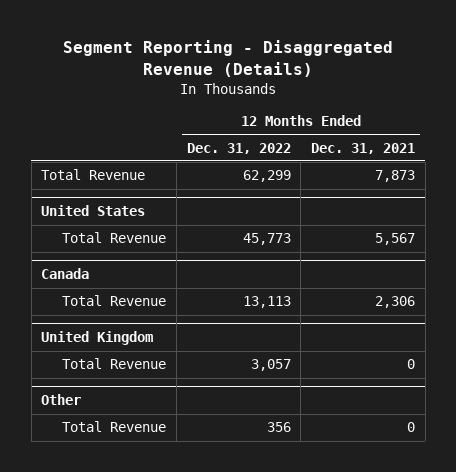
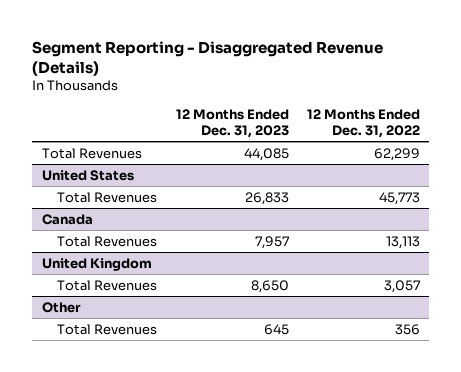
- | 12 Months Ended Dec. 31, 2022 | 12 Months Ended Dec. 31, 2021
+ | 12 Months Ended Dec. 31, 2023 | 12 Months Ended Dec. 31, 2022
- Total Revenue | 62,299 | 7,873
+ Total Revenues | 44,085 | 62,299
@ United States
- Total Revenue | 45,773 | 5,567
+ Total Revenues | 26,833 | 45,773
@ Canada
- Total Revenue | 13,113 | 2,306
+ Total Revenues | 7,957 | 13,113
@ United Kingdom
- Total Revenue | 3,057 | 0
+ Total Revenues | 8,650 | 3,057
@ Other
- Total Revenue | 356 | 0
+ Total Revenues | 645 | 356

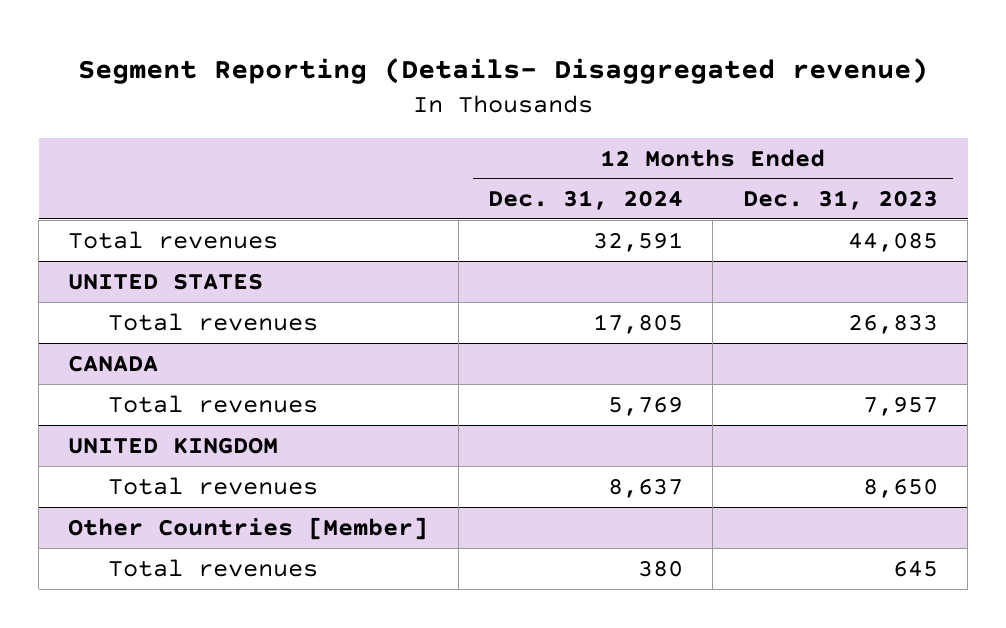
- Segment Reporting - Disaggregated Revenue (Details)
+ Segment Reporting (Details- Disaggregated revenue)
- | 12 Months Ended Dec. 31, 2023 | 12 Months Ended Dec. 31, 2022
+ | 12 Months Ended Dec. 31, 2024 | 12 Months Ended Dec. 31, 2023
- Total Revenues | 44,085 | 62,299
- United States
- Total Revenues | 26,833 | 45,773
- Canada
- Total Revenues | 7,957 | 13,113
- United Kingdom
- Total Revenues | 8,650 | 3,057
- Other
- Total Revenues | 645 | 356
+ Total revenues | 32,591 | 44,085
+ UNITED STATES
+ Total revenues | 17,805 | 26,833
+ CANADA
+ Total revenues | 5,769 | 7,957
+ UNITED KINGDOM
+ Total revenues | 8,637 | 8,650
+ Other Countries [Member]
+ Total revenues | 380 | 645

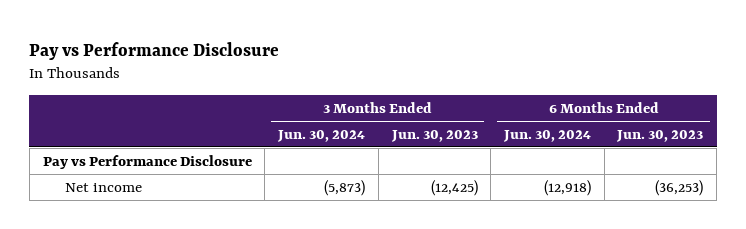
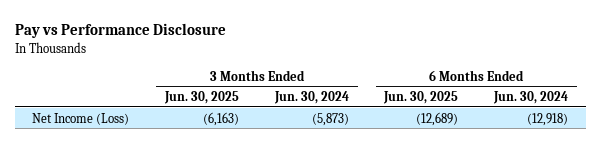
- | 3 Months Ended Jun. 30, 2024 | 3 Months Ended Jun. 30, 2023 | 6 Months Ended Jun. 30, 2024 | 6 Months Ended Jun. 30, 2023
+ | 3 Months Ended Jun. 30, 2025 | 3 Months Ended Jun. 30, 2024 | 6 Months Ended Jun. 30, 2025 | 6 Months Ended Jun. 30, 2024
- Pay vs Performance Disclosure
- Net income | (5,873) | (12,425) | (12,918) | (36,253)
+ Net Income (Loss) | (6,163) | (5,873) | (12,689) | (12,918)

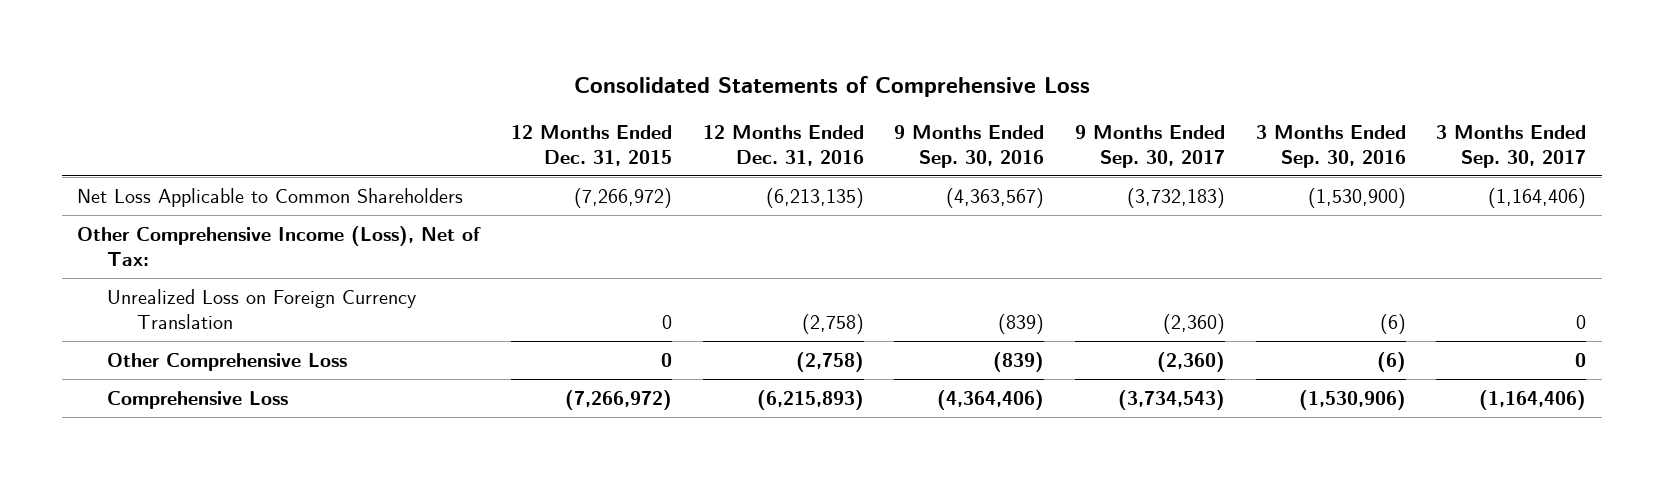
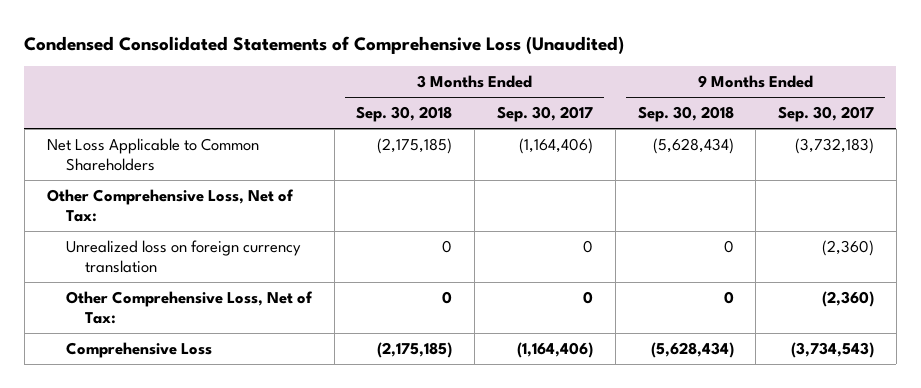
- Consolidated Statements of Comprehensive Loss
+ Condensed Consolidated Statements of Comprehensive Loss (Unaudited)
- | 12 Months Ended Dec. 31, 2015 | 12 Months Ended Dec. 31, 2016 | 9 Months Ended Sep. 30, 2016 | 9 Months Ended Sep. 30, 2017 | 3 Months Ended Sep. 30, 2016 | 3 Months Ended Sep. 30, 2017
+ | 3 Months Ended Sep. 30, 2018 | 3 Months Ended Sep. 30, 2017 | 9 Months Ended Sep. 30, 2018 | 9 Months Ended Sep. 30, 2017
- Other Comprehensive Income (Loss), Net of Tax:
- Unrealized Loss on Foreign Currency Translation | 0 | (2,758) | (839) | (2,360) | (6) | 0
- Other Comprehensive Loss | 0 | (2,758) | (839) | (2,360) | (6) | 0
+ Other Comprehensive Loss, Net of Tax:
+ Unrealized loss on foreign currency translation | 0 | 0 | 0 | (2,360)
+ Other Comprehensive Loss, Net of Tax: | 0 | 0 | 0 | (2,360)

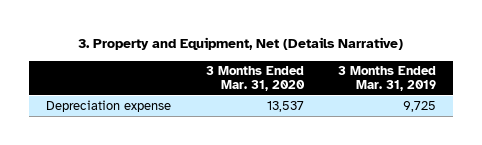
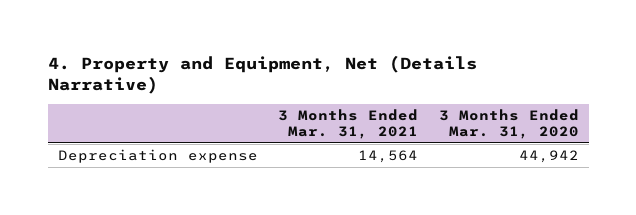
- 3. Property and Equipment, Net (Details Narrative)
+ 4. Property and Equipment, Net (Details Narrative)
- | 3 Months Ended Mar. 31, 2020 | 3 Months Ended Mar. 31, 2019
+ | 3 Months Ended Mar. 31, 2021 | 3 Months Ended Mar. 31, 2020
- Depreciation expense | 13,537 | 9,725
+ Depreciation expense | 14,564 | 44,942

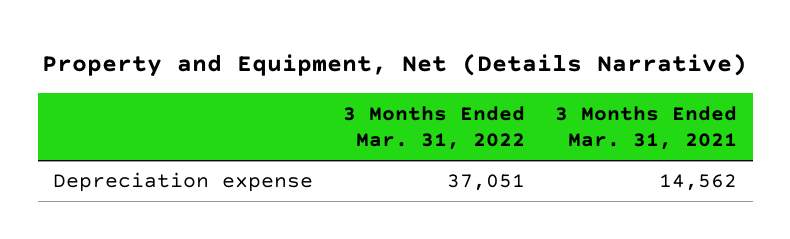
- 4. Property and Equipment, Net (Details Narrative)
+ Property and Equipment, Net (Details Narrative)
- | 3 Months Ended Mar. 31, 2021 | 3 Months Ended Mar. 31, 2020
+ | 3 Months Ended Mar. 31, 2022 | 3 Months Ended Mar. 31, 2021
- Depreciation expense | 14,564 | 44,942
+ Depreciation expense | 37,051 | 14,562

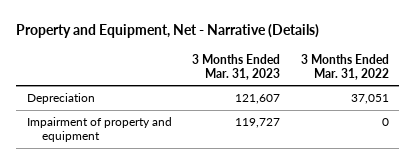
- Property and Equipment, Net (Details Narrative)
+ Property and Equipment, Net - Narrative (Details)
- | 3 Months Ended Mar. 31, 2022 | 3 Months Ended Mar. 31, 2021
+ | 3 Months Ended Mar. 31, 2023 | 3 Months Ended Mar. 31, 2022
- Depreciation expense | 37,051 | 14,562
+ Depreciation | 121,607 | 37,051
+ Impairment of property and equipment | 119,727 | 0

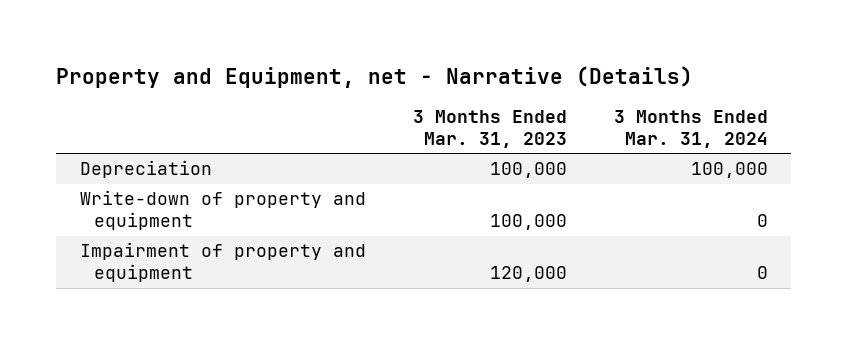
- Property and Equipment, Net - Narrative (Details)
+ Property and Equipment, net - Narrative (Details)
- | 3 Months Ended Mar. 31, 2023 | 3 Months Ended Mar. 31, 2022
+ | 3 Months Ended Mar. 31, 2023 | 3 Months Ended Mar. 31, 2024
- Depreciation | 121,607 | 37,051
- Impairment of property and equipment | 119,727 | 0
+ Depreciation | 100,000 | 100,000
+ Write-down of property and equipment | 100,000 | 0
+ Impairment of property and equipment | 120,000 | 0

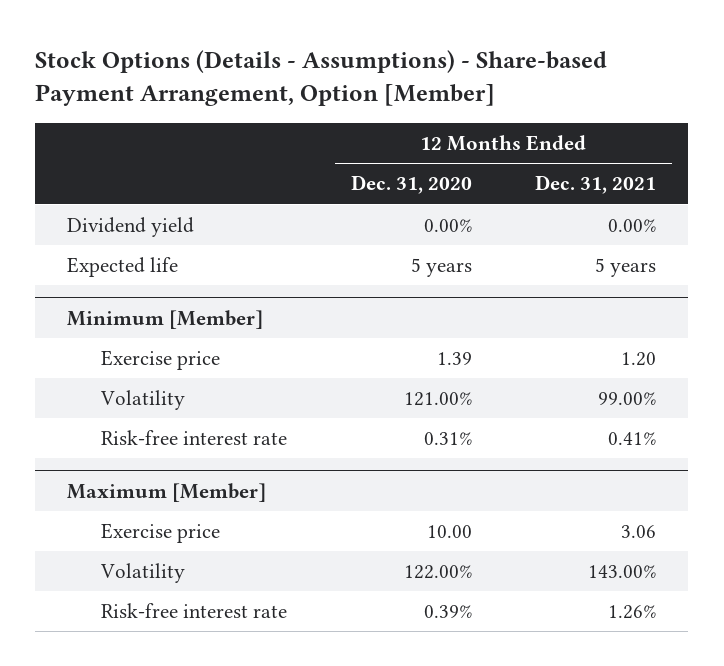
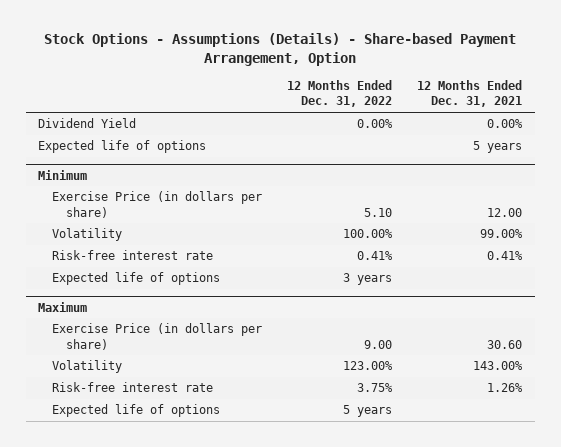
- Stock Options (Details - Assumptions) - Share-based Payment Arrangement, Option [Member]
+ Stock Options - Assumptions (Details) - Share-based Payment Arrangement, Option
- | 12 Months Ended Dec. 31, 2020 | 12 Months Ended Dec. 31, 2021
+ | 12 Months Ended Dec. 31, 2022 | 12 Months Ended Dec. 31, 2021
- Dividend yield | 0.00% | 0.00%
- Expected life | 5 years | 5 years
- Minimum [Member]
- Exercise price | 1.39 | 1.20
+ Dividend Yield | 0.00% | 0.00%
+ Expected life of options | | 5 years
+ Minimum
+ Exercise Price (in dollars per share) | 5.10 | 12.00
- Maximum [Member]
- Exercise price | 10.00 | 3.06
+ Expected life of options | 3 years |
+ Maximum
+ Exercise Price (in dollars per share) | 9.00 | 30.60
+ Expected life of options | 5 years |

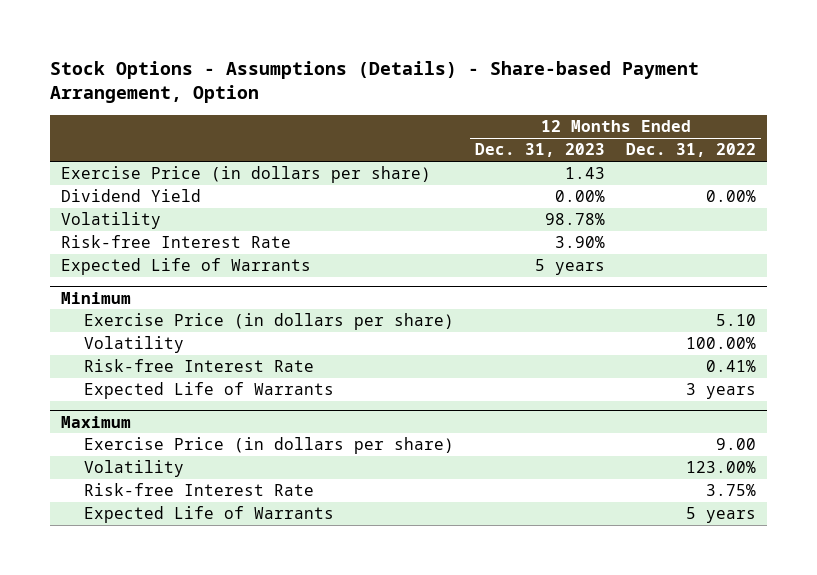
- | 12 Months Ended Dec. 31, 2022 | 12 Months Ended Dec. 31, 2021
+ | 12 Months Ended Dec. 31, 2023 | 12 Months Ended Dec. 31, 2022
+ Exercise Price (in dollars per share) | 1.43 |
- Expected life of options | | 5 years
+ Volatility | 98.78% |
+ Risk-free Interest Rate | 3.90% |
+ Expected Life of Warrants | 5 years |
@ Minimum
- Risk-free interest rate | 0.41% | 0.41%
- Expected life of options | 3 years |
+ Risk-free Interest Rate | | 0.41%
+ Expected Life of Warrants | | 3 years
@ Maximum
- Risk-free interest rate | 3.75% | 1.26%
- Expected life of options | 5 years |
+ Risk-free Interest Rate | | 3.75%
+ Expected Life of Warrants | | 5 years

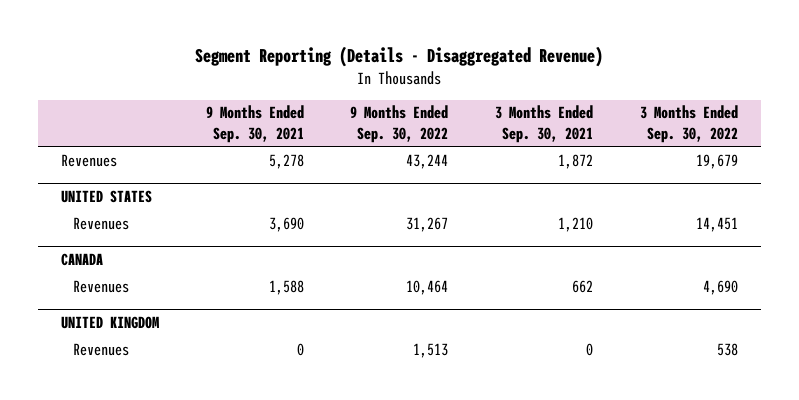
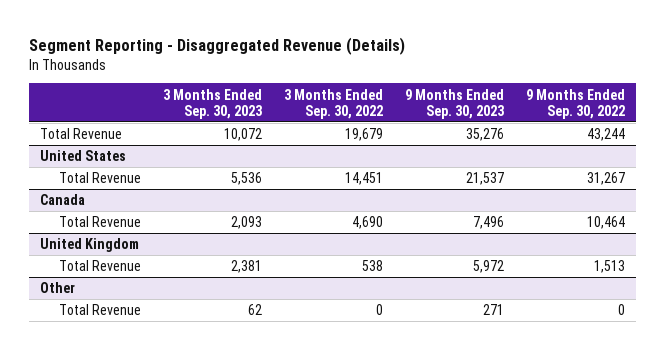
- Segment Reporting (Details - Disaggregated Revenue)
+ Segment Reporting - Disaggregated Revenue (Details)
- | 9 Months Ended Sep. 30, 2021 | 9 Months Ended Sep. 30, 2022 | 3 Months Ended Sep. 30, 2021 | 3 Months Ended Sep. 30, 2022
+ | 3 Months Ended Sep. 30, 2023 | 3 Months Ended Sep. 30, 2022 | 9 Months Ended Sep. 30, 2023 | 9 Months Ended Sep. 30, 2022
- Revenues | 5,278 | 43,244 | 1,872 | 19,679
- UNITED STATES
- Revenues | 3,690 | 31,267 | 1,210 | 14,451
- CANADA
- Revenues | 1,588 | 10,464 | 662 | 4,690
- UNITED KINGDOM
- Revenues | 0 | 1,513 | 0 | 538
+ Total Revenue | 10,072 | 19,679 | 35,276 | 43,244
+ United States
+ Total Revenue | 5,536 | 14,451 | 21,537 | 31,267
+ Canada
+ Total Revenue | 2,093 | 4,690 | 7,496 | 10,464
+ United Kingdom
+ Total Revenue | 2,381 | 538 | 5,972 | 1,513
+ Other
+ Total Revenue | 62 | 0 | 271 | 0

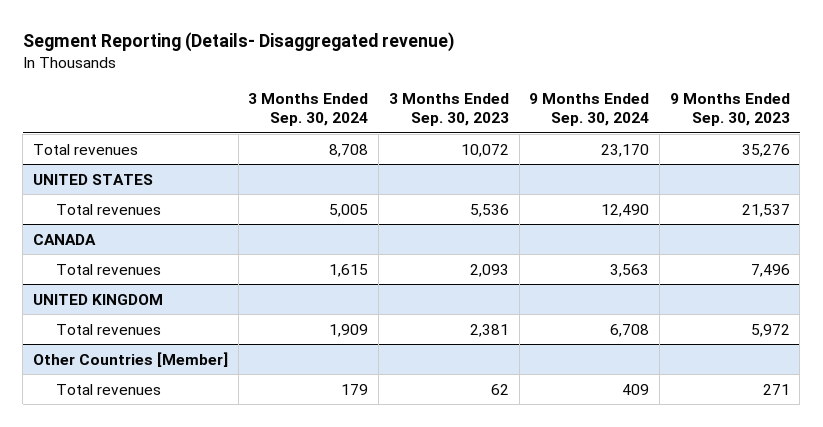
- Segment Reporting - Disaggregated Revenue (Details)
+ Segment Reporting (Details- Disaggregated revenue)
- | 3 Months Ended Sep. 30, 2023 | 3 Months Ended Sep. 30, 2022 | 9 Months Ended Sep. 30, 2023 | 9 Months Ended Sep. 30, 2022
+ | 3 Months Ended Sep. 30, 2024 | 3 Months Ended Sep. 30, 2023 | 9 Months Ended Sep. 30, 2024 | 9 Months Ended Sep. 30, 2023
- Total Revenue | 10,072 | 19,679 | 35,276 | 43,244
- United States
- Total Revenue | 5,536 | 14,451 | 21,537 | 31,267
- Canada
- Total Revenue | 2,093 | 4,690 | 7,496 | 10,464
- United Kingdom
- Total Revenue | 2,381 | 538 | 5,972 | 1,513
- Other
- Total Revenue | 62 | 0 | 271 | 0
+ Total revenues | 8,708 | 10,072 | 23,170 | 35,276
+ UNITED STATES
+ Total revenues | 5,005 | 5,536 | 12,490 | 21,537
+ CANADA
+ Total revenues | 1,615 | 2,093 | 3,563 | 7,496
+ UNITED KINGDOM
+ Total revenues | 1,909 | 2,381 | 6,708 | 5,972
+ Other Countries [Member]
+ Total revenues | 179 | 62 | 409 | 271

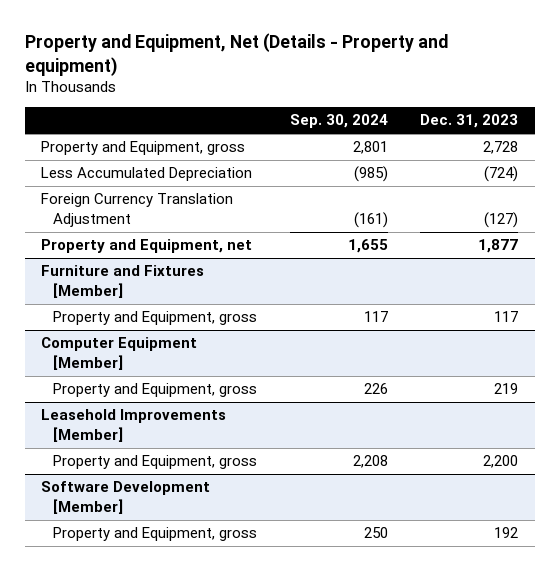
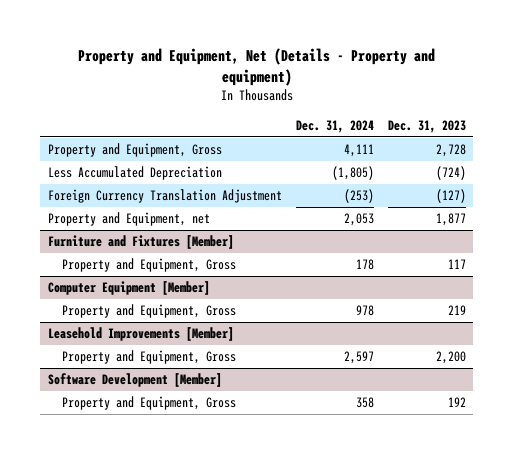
- | Sep. 30, 2024 | Dec. 31, 2023
+ | Dec. 31, 2024 | Dec. 31, 2023
- Property and Equipment, gross | 2,801 | 2,728
+ Property and Equipment, Gross | 4,111 | 2,728
@ Furniture and Fixtures [Member]
- Property and Equipment, gross | 117 | 117
+ Property and Equipment, Gross | 178 | 117
@ Computer Equipment [Member]
- Property and Equipment, gross | 226 | 219
+ Property and Equipment, Gross | 978 | 219
@ Leasehold Improvements [Member]
- Property and Equipment, gross | 2,208 | 2,200
+ Property and Equipment, Gross | 2,597 | 2,200
@ Software Development [Member]
- Property and Equipment, gross | 250 | 192
+ Property and Equipment, Gross | 358 | 192

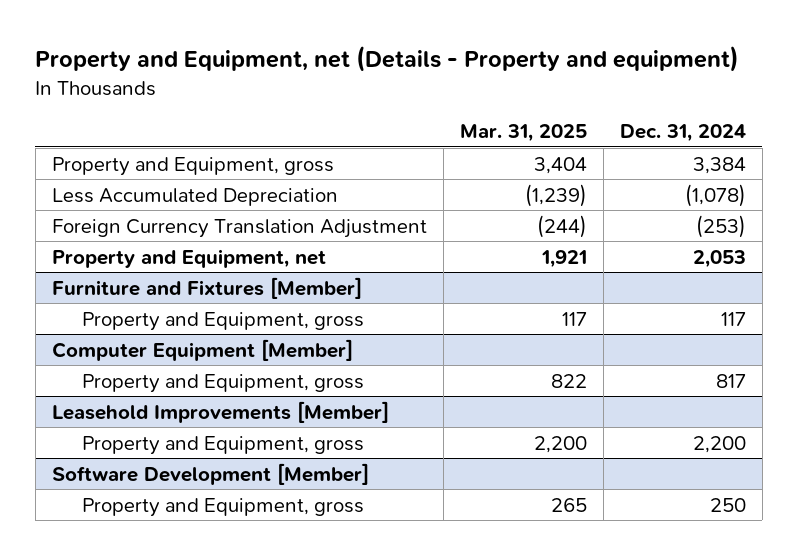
- Property and Equipment, Net (Details - Property and equipment)
+ Property and Equipment, net (Details - Property and equipment)
- | Dec. 31, 2024 | Dec. 31, 2023
+ | Mar. 31, 2025 | Dec. 31, 2024
- Property and Equipment, Gross | 4,111 | 2,728
- Less Accumulated Depreciation | (1,805) | (724)
+ Property and Equipment, gross | 3,404 | 3,384
+ Less Accumulated Depreciation | (1,239) | (1,078)
@ Furniture and Fixtures [Member]
- Property and Equipment, Gross | 178 | 117
+ Property and Equipment, gross | 117 | 117
@ Computer Equipment [Member]
- Property and Equipment, Gross | 978 | 219
+ Property and Equipment, gross | 822 | 817
@ Leasehold Improvements [Member]
- Property and Equipment, Gross | 2,597 | 2,200
+ Property and Equipment, gross | 2,200 | 2,200
@ Software Development [Member]
- Property and Equipment, Gross | 358 | 192
+ Property and Equipment, gross | 265 | 250

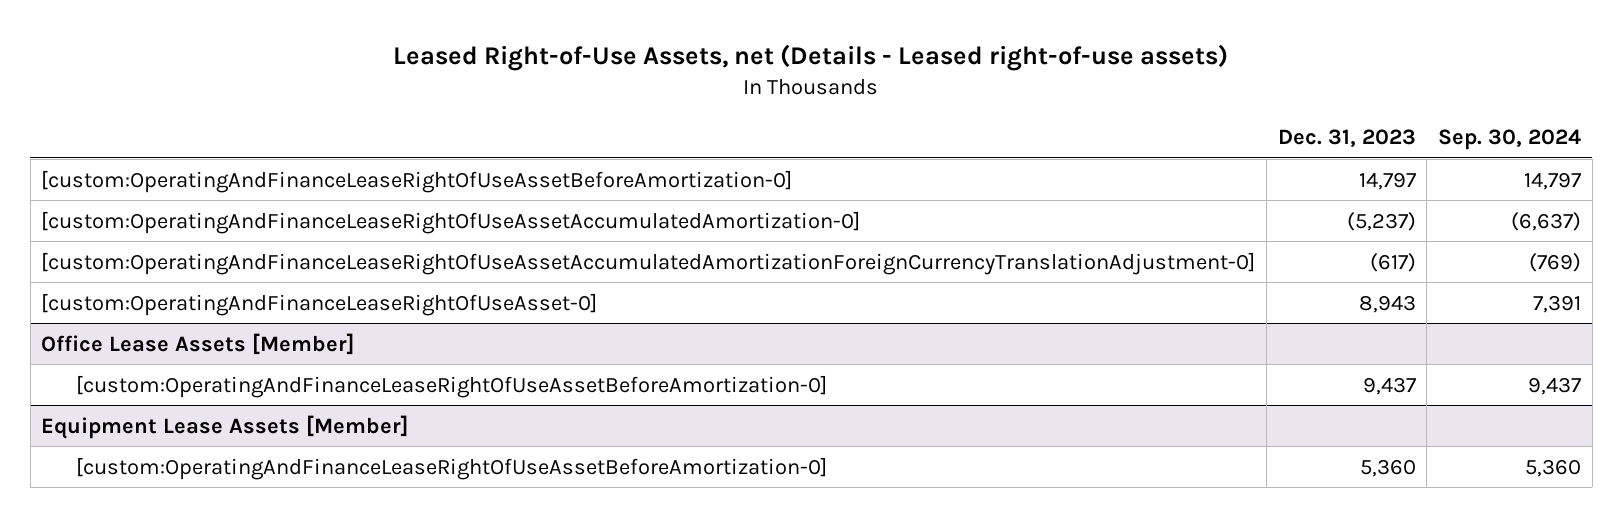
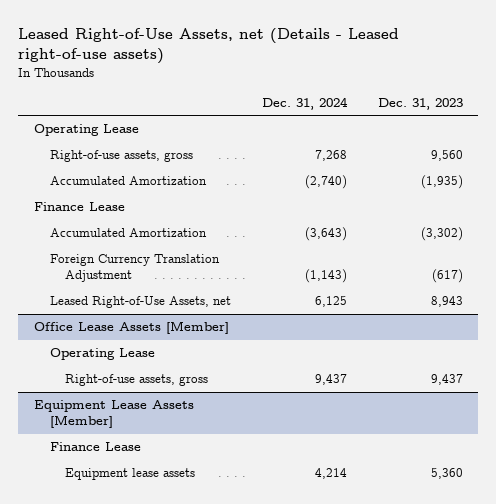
- | Dec. 31, 2023 | Sep. 30, 2024
+ | Dec. 31, 2024 | Dec. 31, 2023
- [custom:OperatingAndFinanceLeaseRightOfUseAssetBeforeAmortization-0] | 14,797 | 14,797
- [custom:OperatingAndFinanceLeaseRightOfUseAssetAccumulatedAmortization-0] | (5,237) | (6,637)
- [custom:OperatingAndFinanceLeaseRightOfUseAssetAccumulatedAmortizationForeignCurrencyTranslationAdjustment-0] | (617) | (769)
- [custom:OperatingAndFinanceLeaseRightOfUseAsset-0] | 8,943 | 7,391
+ Operating Lease
+ Right-of-use assets, gross | 7,268 | 9,560
+ Accumulated Amortization | (2,740) | (1,935)
+ Finance Lease
+ Accumulated Amortization | (3,643) | (3,302)
+ Foreign Currency Translation Adjustment | (1,143) | (617)
+ Leased Right-of-Use Assets, net | 6,125 | 8,943
@ Office Lease Assets [Member]
- [custom:OperatingAndFinanceLeaseRightOfUseAssetBeforeAmortization-0] | 9,437 | 9,437
+ Operating Lease
+ Right-of-use assets, gross | 9,437 | 9,437
@ Equipment Lease Assets [Member]
- [custom:OperatingAndFinanceLeaseRightOfUseAssetBeforeAmortization-0] | 5,360 | 5,360
+ Finance Lease
+ Equipment lease assets | 4,214 | 5,360

